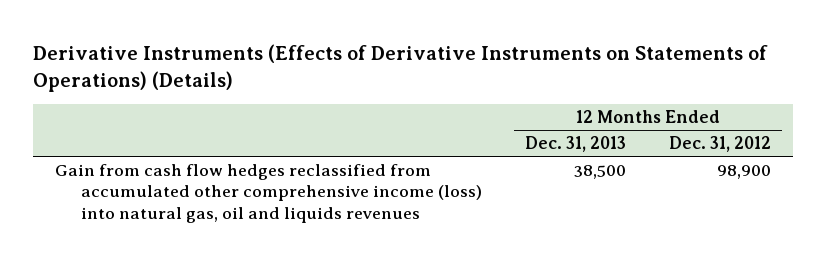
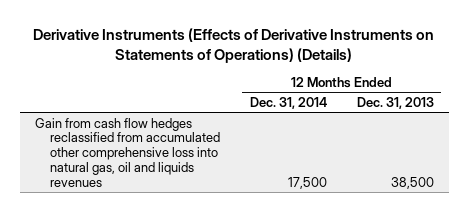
- | 12 Months Ended Dec. 31, 2013 | 12 Months Ended Dec. 31, 2012
+ | 12 Months Ended Dec. 31, 2014 | 12 Months Ended Dec. 31, 2013
- Gain from cash flow hedges reclassified from accumulated other comprehensive income (loss) into natural gas, oil and liquids revenues | 38,500 | 98,900
+ Gain from cash flow hedges reclassified from accumulated other comprehensive loss into natural gas, oil and liquids revenues | 17,500 | 38,500

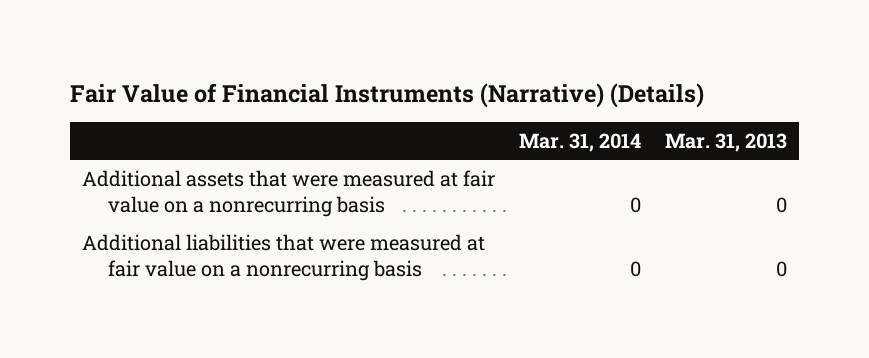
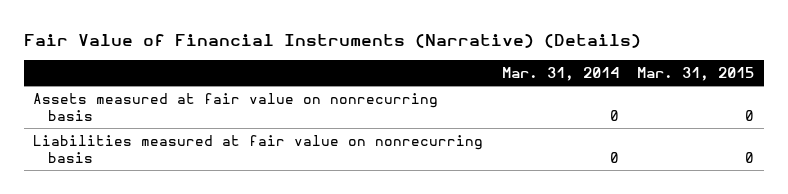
- | Mar. 31, 2014 | Mar. 31, 2013
+ | Mar. 31, 2014 | Mar. 31, 2015
- Additional assets that were measured at fair value on a nonrecurring basis | 0 | 0
- Additional liabilities that were measured at fair value on a nonrecurring basis | 0 | 0
+ Assets measured at fair value on nonrecurring basis | 0 | 0
+ Liabilities measured at fair value on nonrecurring basis | 0 | 0

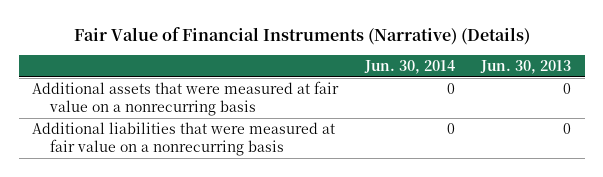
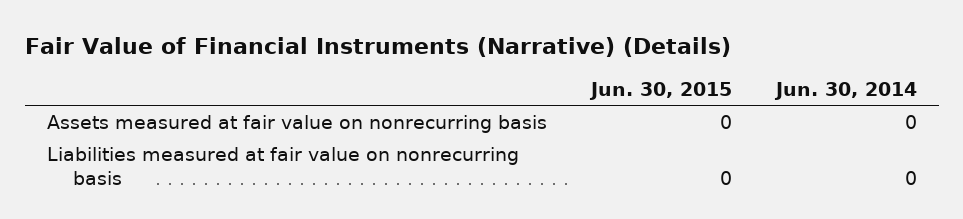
- | Jun. 30, 2014 | Jun. 30, 2013
+ | Jun. 30, 2015 | Jun. 30, 2014
- Additional assets that were measured at fair value on a nonrecurring basis | 0 | 0
- Additional liabilities that were measured at fair value on a nonrecurring basis | 0 | 0
+ Assets measured at fair value on nonrecurring basis | 0 | 0
+ Liabilities measured at fair value on nonrecurring basis | 0 | 0

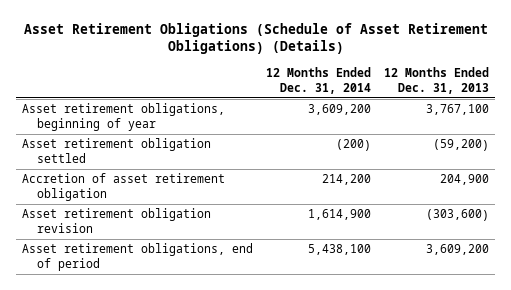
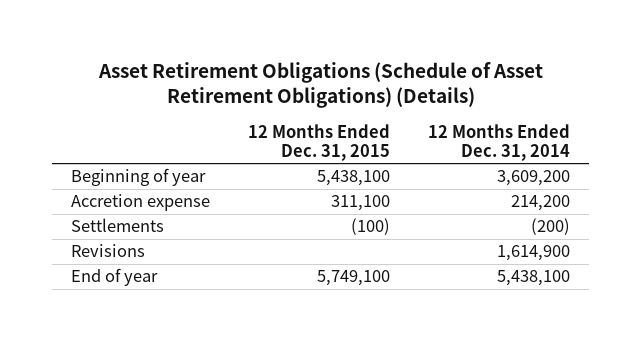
- | 12 Months Ended Dec. 31, 2014 | 12 Months Ended Dec. 31, 2013
+ | 12 Months Ended Dec. 31, 2015 | 12 Months Ended Dec. 31, 2014
- Asset retirement obligations, beginning of year | 3,609,200 | 3,767,100
- Asset retirement obligation settled | (200) | (59,200)
- Accretion of asset retirement obligation | 214,200 | 204,900
- Asset retirement obligation revision | 1,614,900 | (303,600)
- Asset retirement obligations, end of period | 5,438,100 | 3,609,200
+ Beginning of year | 5,438,100 | 3,609,200
+ Accretion expense | 311,100 | 214,200
+ Settlements | (100) | (200)
+ Revisions | | 1,614,900
+ End of year | 5,749,100 | 5,438,100

